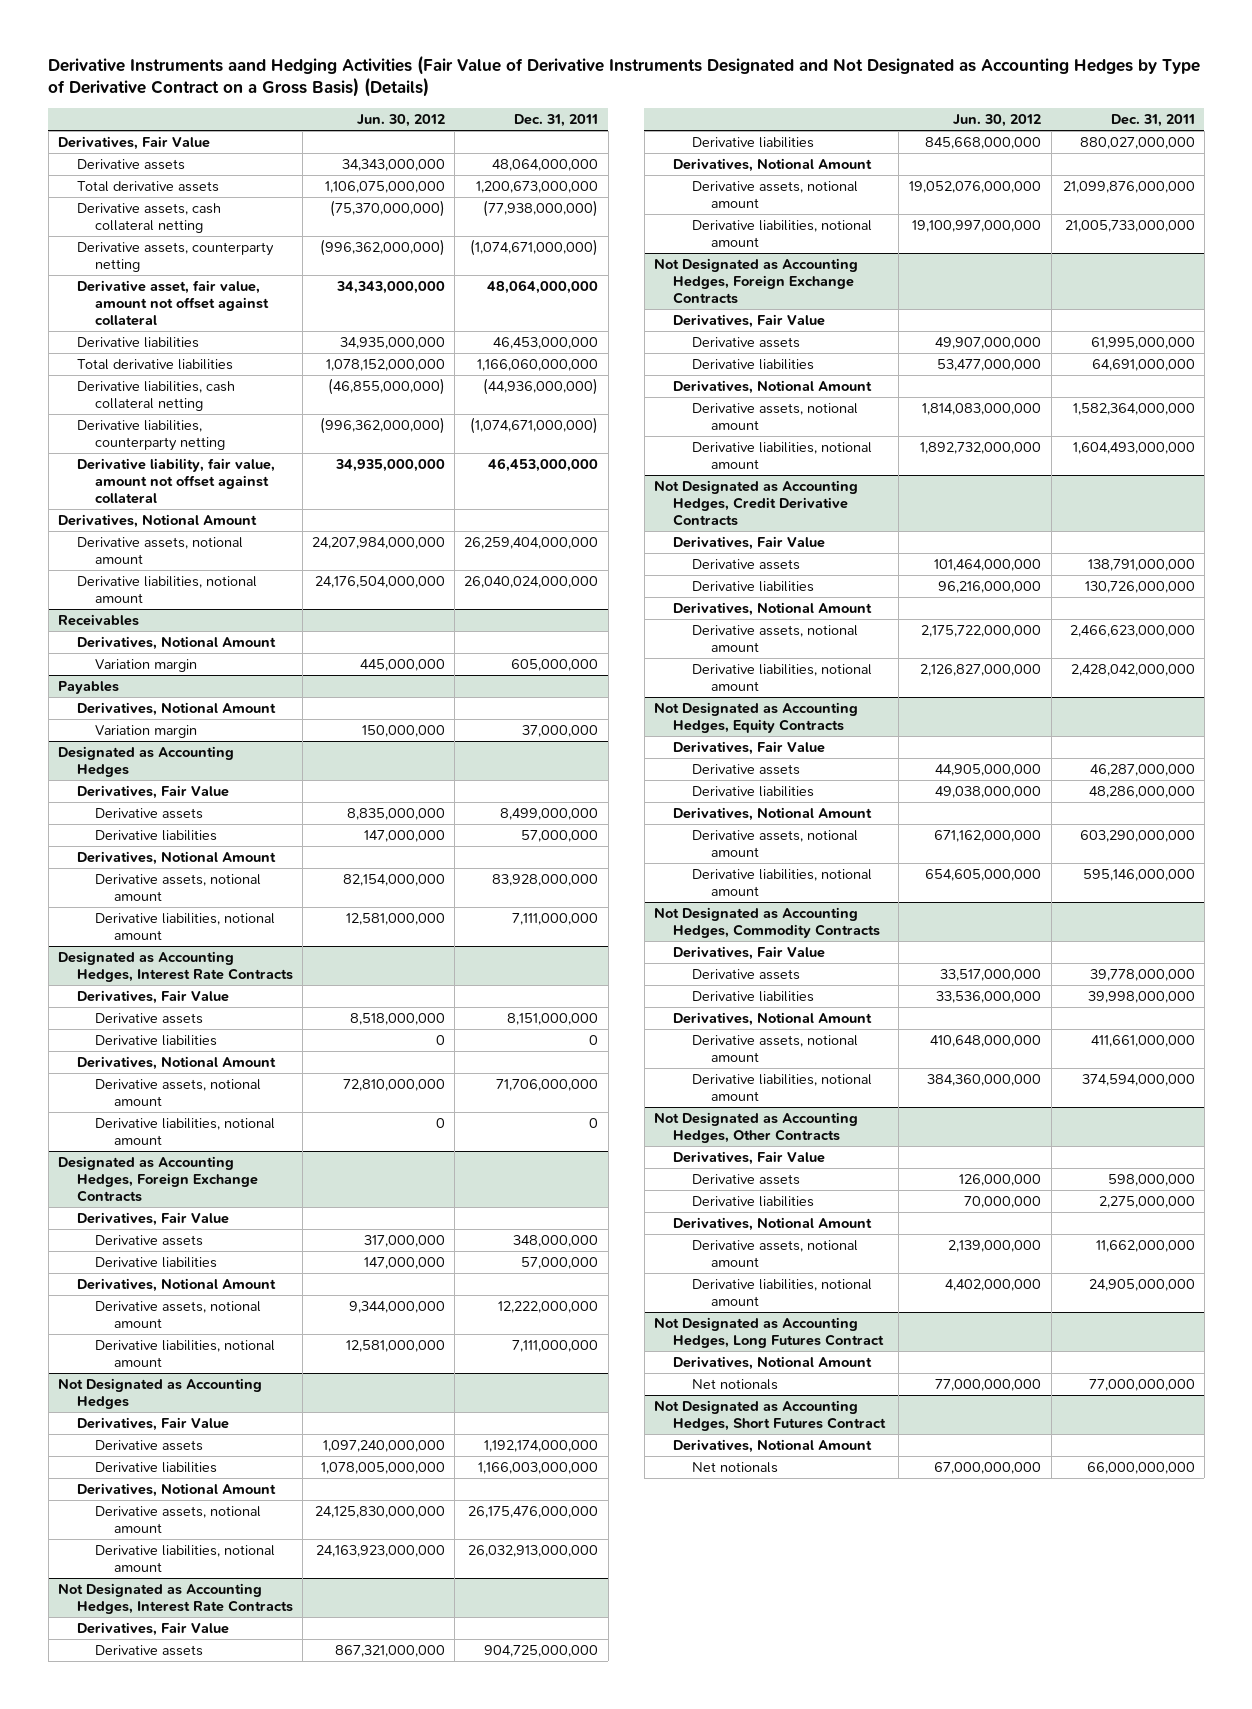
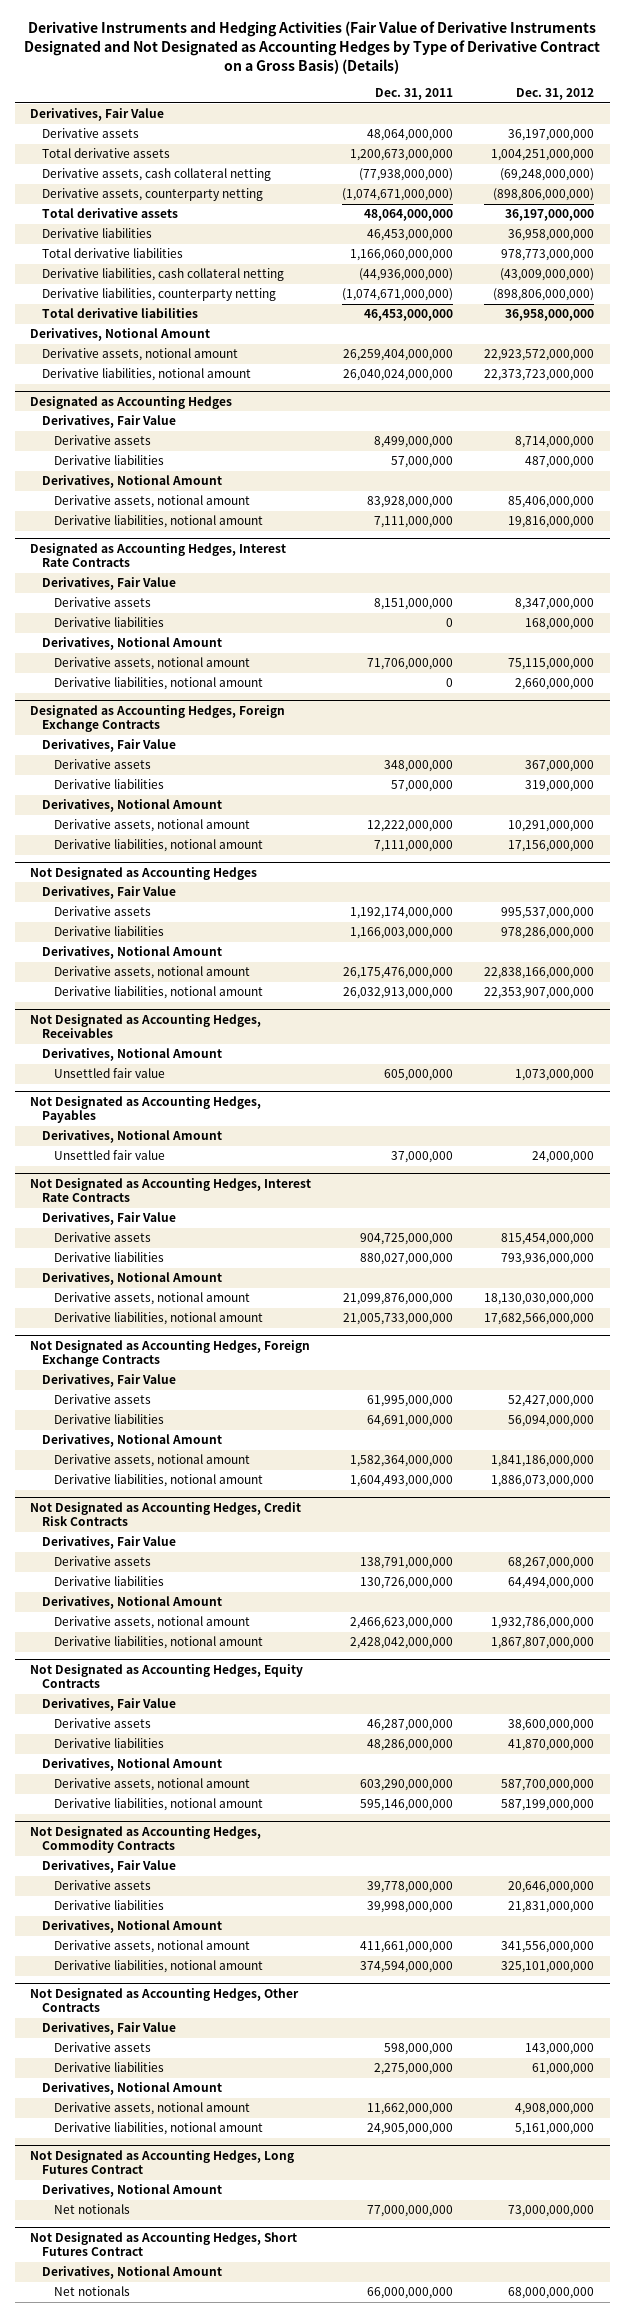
- Derivative Instruments aand Hedging Activities (Fair Value of Derivative Instruments Designated and Not Designated as Accounting Hedges by Type of Derivative Contract on a Gross Basis) (Details)
+ Derivative Instruments and Hedging Activities (Fair Value of Derivative Instruments Designated and Not Designated as Accounting Hedges by Type of Derivative Contract on a Gross Basis) (Details)
- | Jun. 30, 2012 | Dec. 31, 2011
+ | Dec. 31, 2011 | Dec. 31, 2012
- Derivative asset, fair value, amount not offset against collateral | 34,343,000,000 | 48,064,000,000
+ Total derivative assets | 48,064,000,000 | 36,197,000,000
- Derivative liability, fair value, amount not offset against collateral | 34,935,000,000 | 46,453,000,000
+ Total derivative liabilities | 46,453,000,000 | 36,958,000,000
- Receivables
- Derivatives, Notional Amount
- Variation margin | 445,000,000 | 605,000,000
- Payables
- Derivatives, Notional Amount
- Variation margin | 150,000,000 | 37,000,000
+ Not Designated as Accounting Hedges, Receivables
+ Derivatives, Notional Amount
+ Unsettled fair value | 605,000,000 | 1,073,000,000
+ Not Designated as Accounting Hedges, Payables
+ Derivatives, Notional Amount
+ Unsettled fair value | 37,000,000 | 24,000,000
- Not Designated as Accounting Hedges, Credit Derivative Contracts
+ Not Designated as Accounting Hedges, Credit Risk Contracts

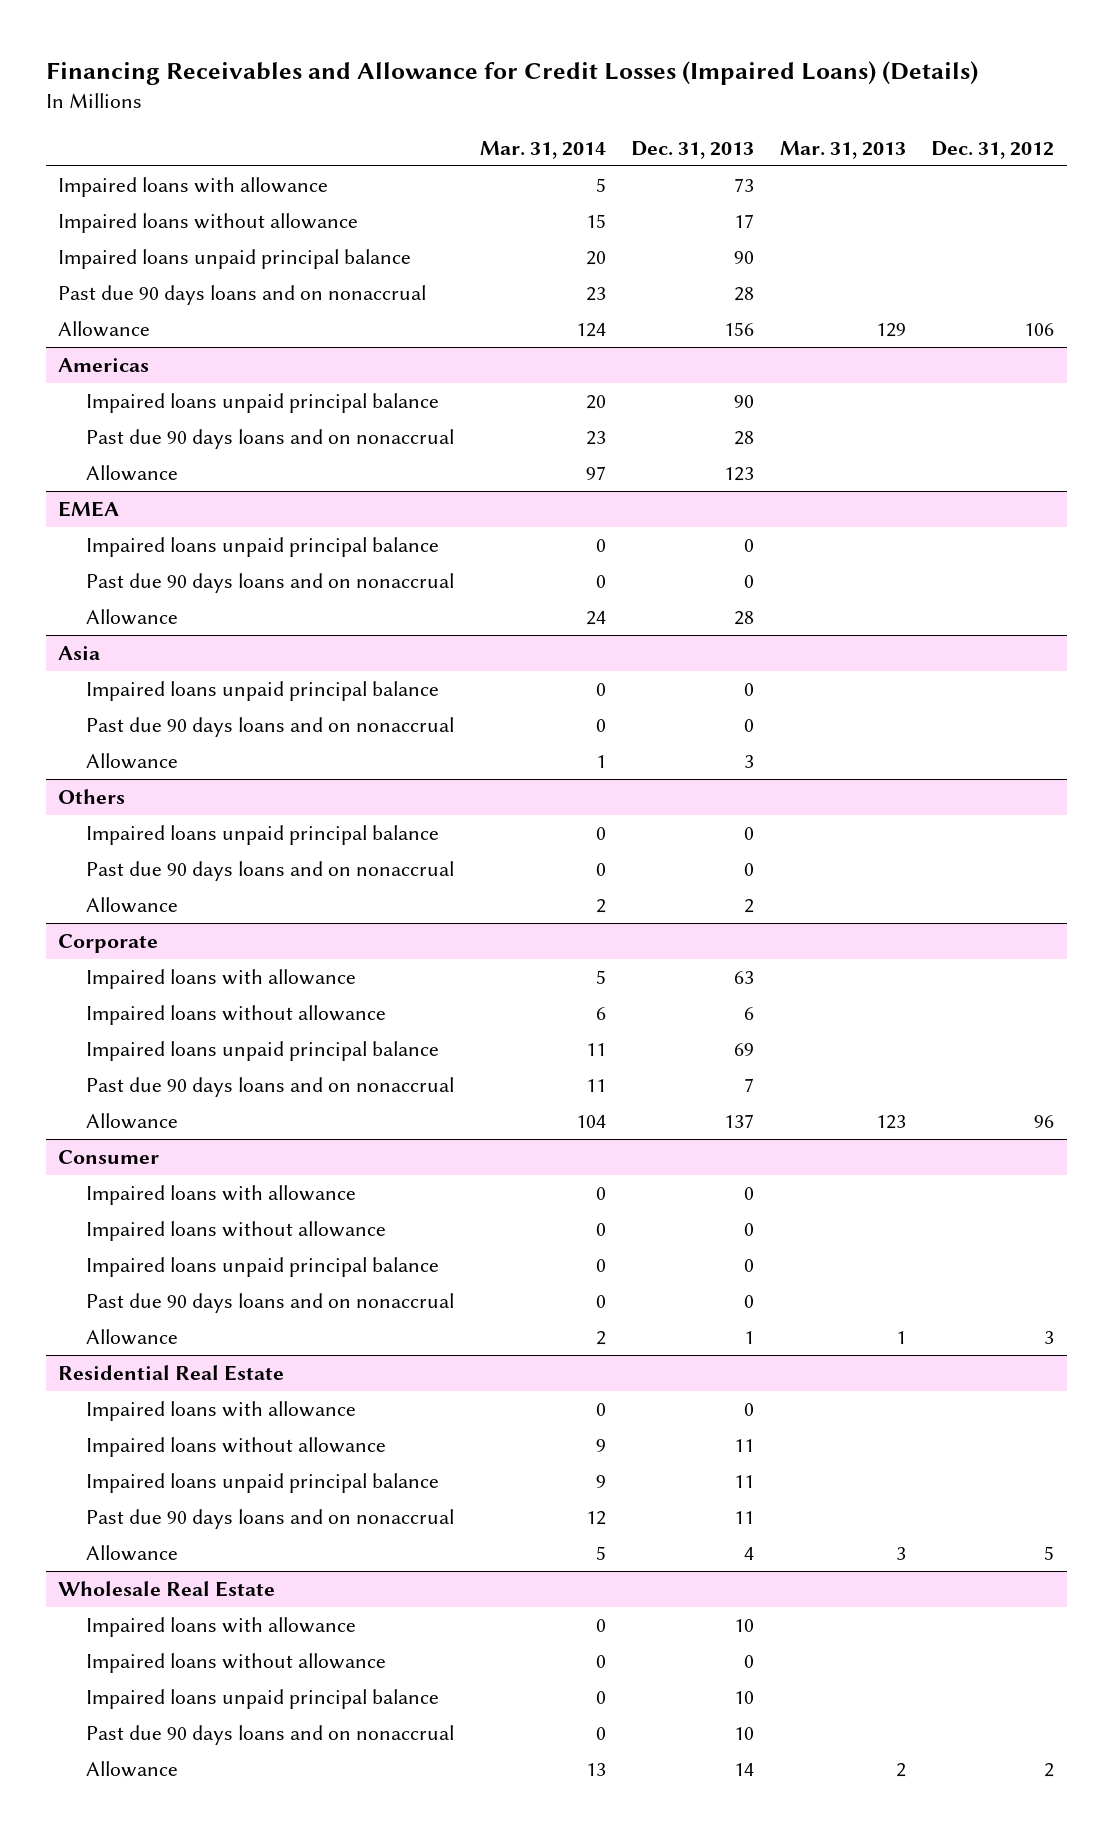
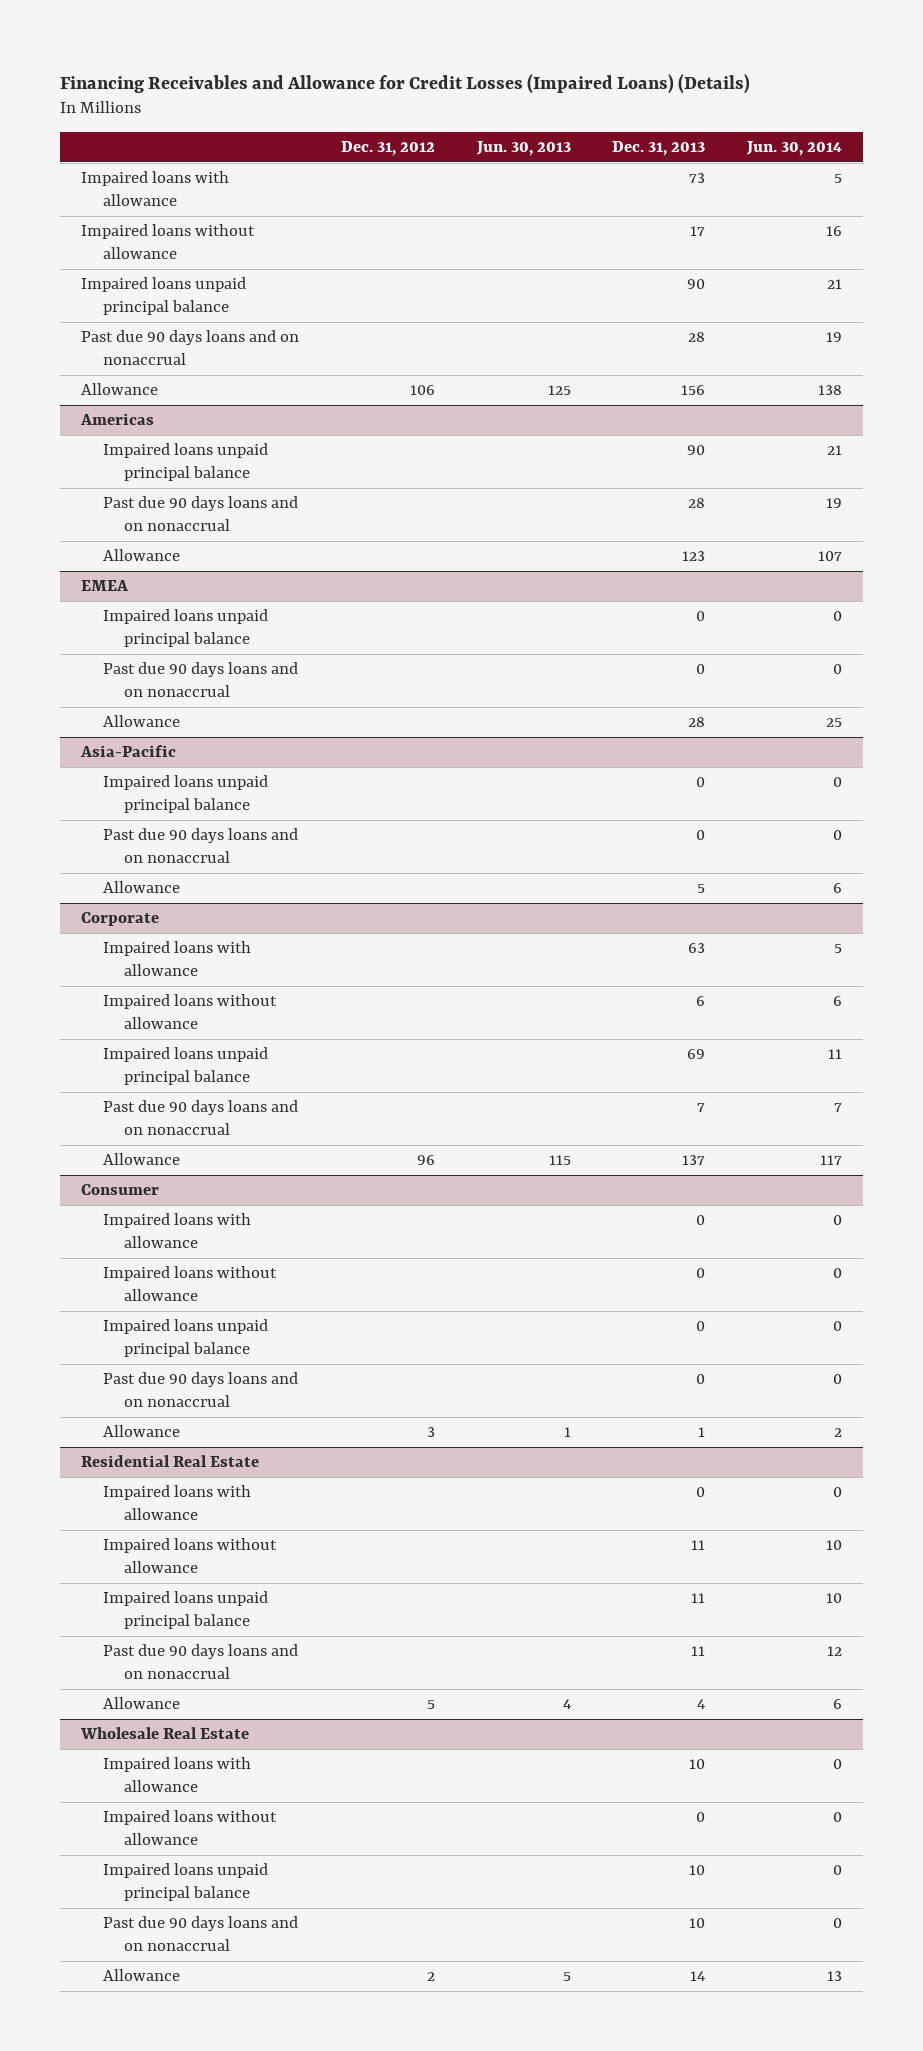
- | Mar. 31, 2014 | Dec. 31, 2013 | Mar. 31, 2013 | Dec. 31, 2012
+ | Dec. 31, 2012 | Jun. 30, 2013 | Dec. 31, 2013 | Jun. 30, 2014
- Asia
- Impaired loans unpaid principal balance | 0 | 0 | |
- Past due 90 days loans and on nonaccrual | 0 | 0 | |
- Allowance | 1 | 3 | |
- Others
+ Asia-Pacific
- Allowance | 2 | 2 | |
+ Allowance | | | 5 | 6

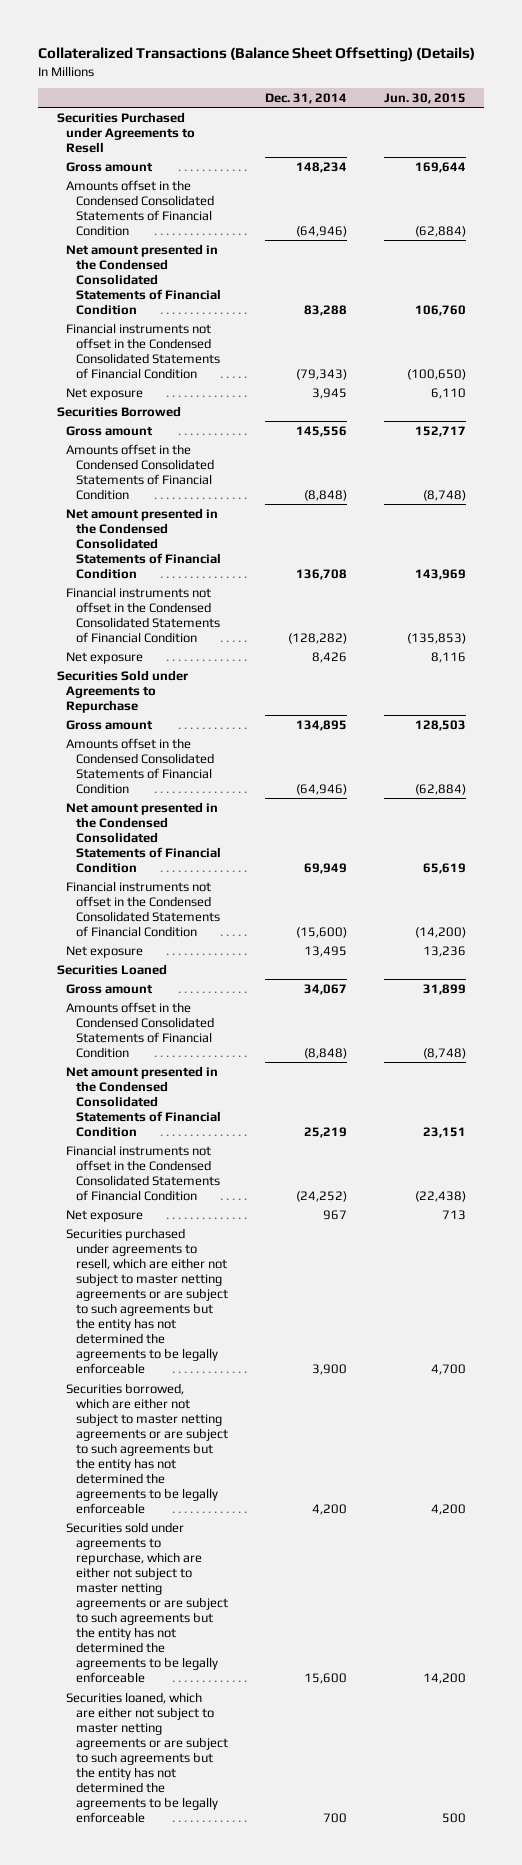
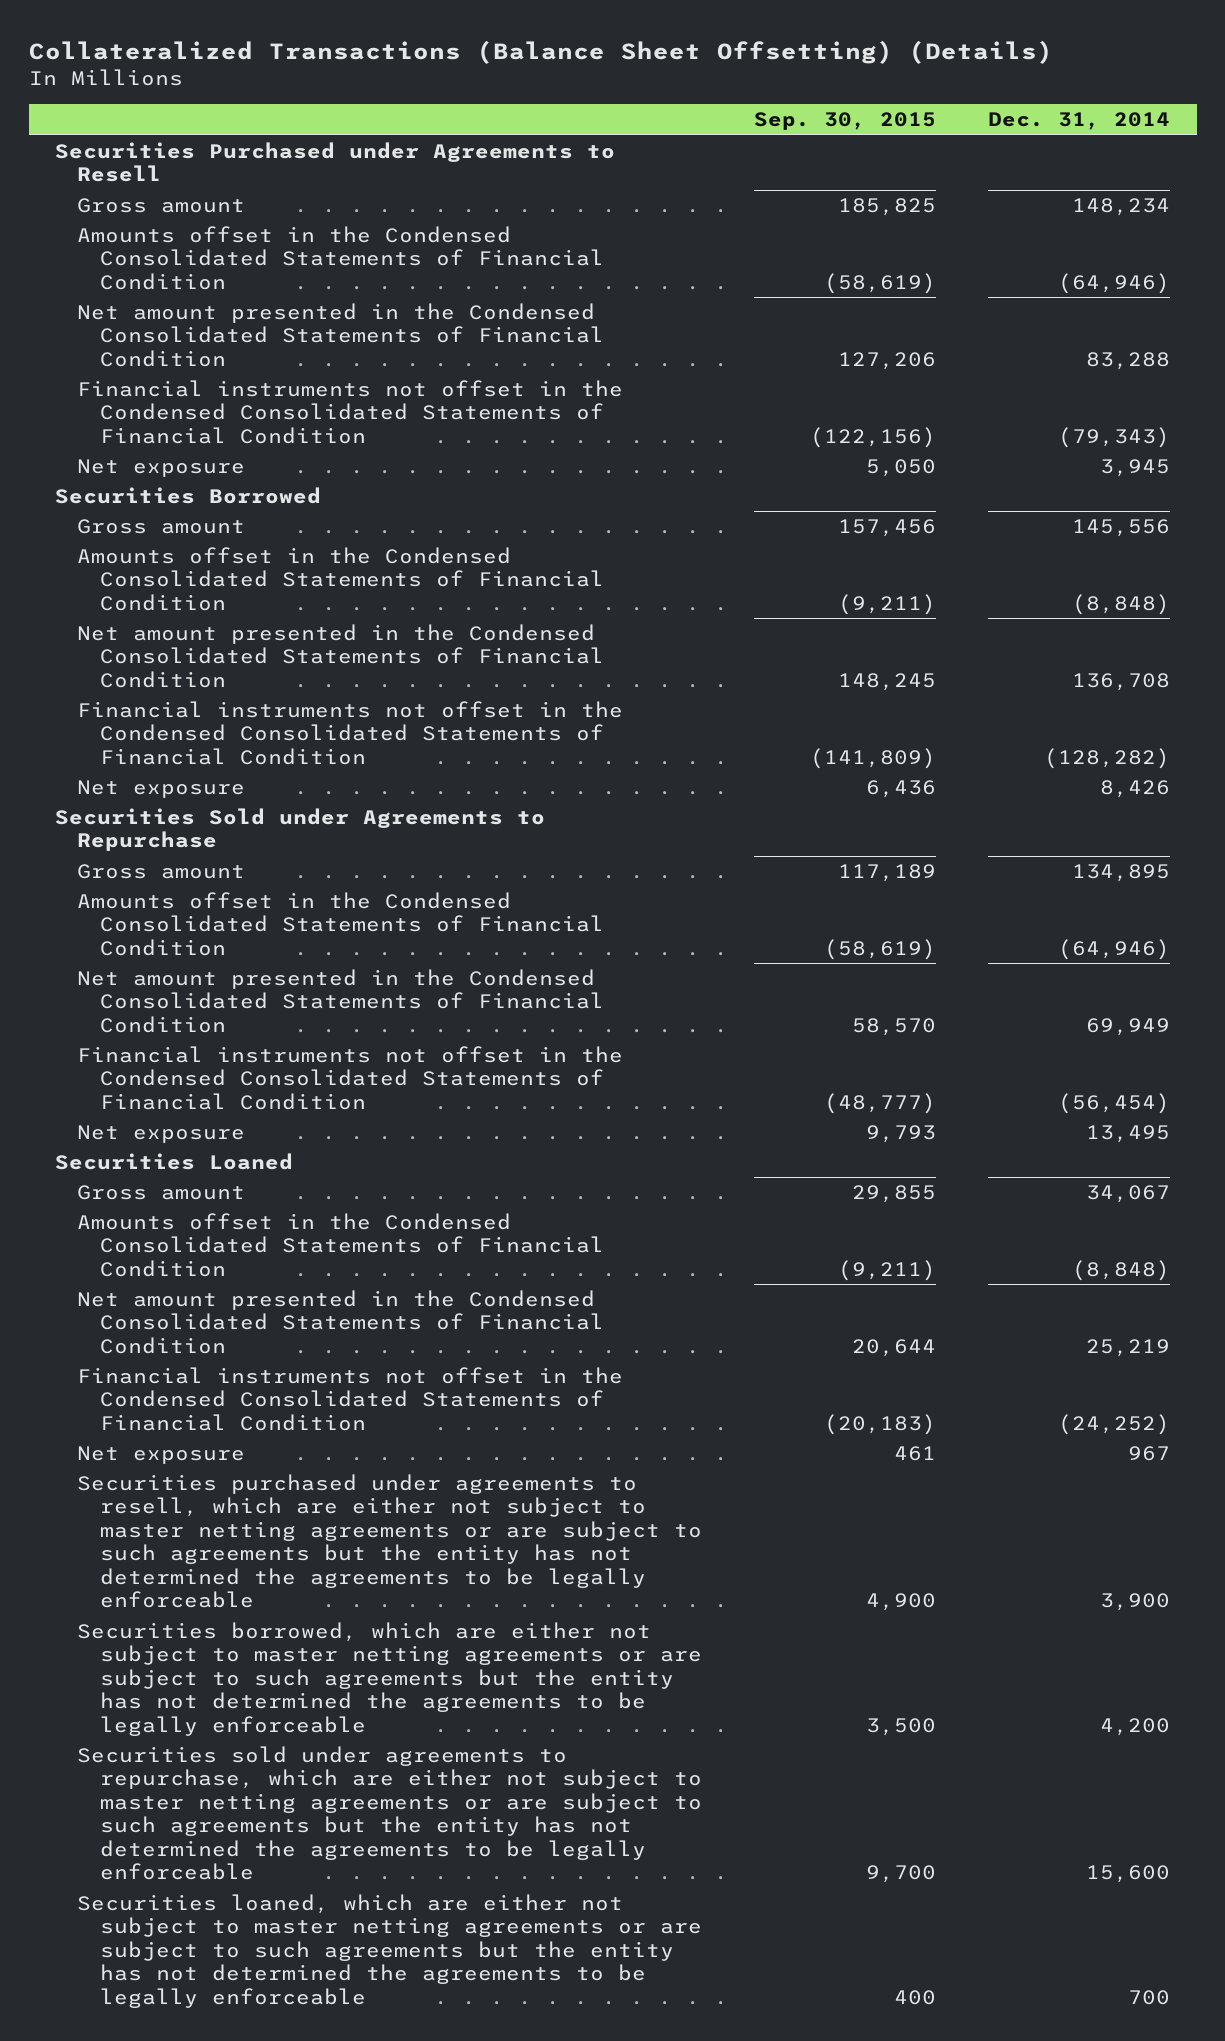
- | Dec. 31, 2014 | Jun. 30, 2015
+ | Sep. 30, 2015 | Dec. 31, 2014
- Financial instruments not offset in the Condensed Consolidated Statements of Financial Condition | (15,600) | (14,200)
+ Financial instruments not offset in the Condensed Consolidated Statements of Financial Condition | (48,777) | (56,454)

